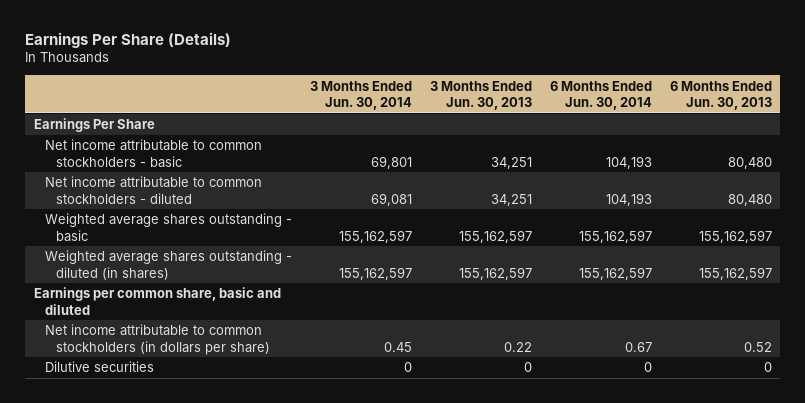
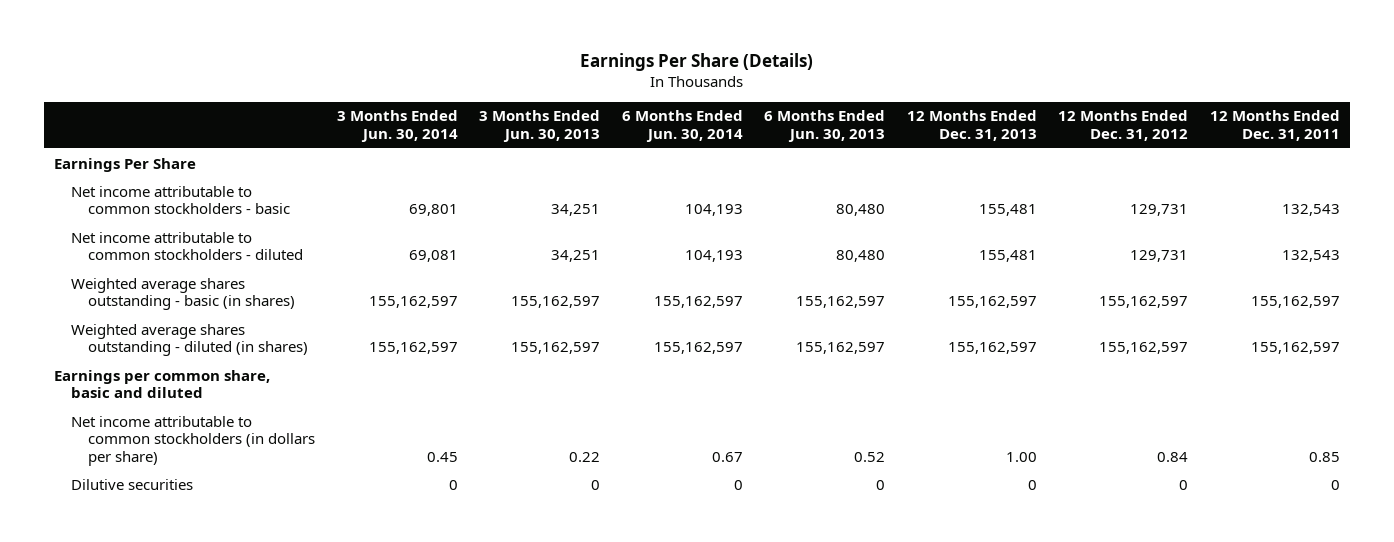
- | 3 Months Ended Jun. 30, 2014 | 3 Months Ended Jun. 30, 2013 | 6 Months Ended Jun. 30, 2014 | 6 Months Ended Jun. 30, 2013
+ | 3 Months Ended Jun. 30, 2014 | 3 Months Ended Jun. 30, 2013 | 6 Months Ended Jun. 30, 2014 | 6 Months Ended Jun. 30, 2013 | 12 Months Ended Dec. 31, 2013 | 12 Months Ended Dec. 31, 2012 | 12 Months Ended Dec. 31, 2011
- Weighted average shares outstanding - basic | 155,162,597 | 155,162,597 | 155,162,597 | 155,162,597
+ Weighted average shares outstanding - basic (in shares) | 155,162,597 | 155,162,597 | 155,162,597 | 155,162,597 | 155,162,597 | 155,162,597 | 155,162,597

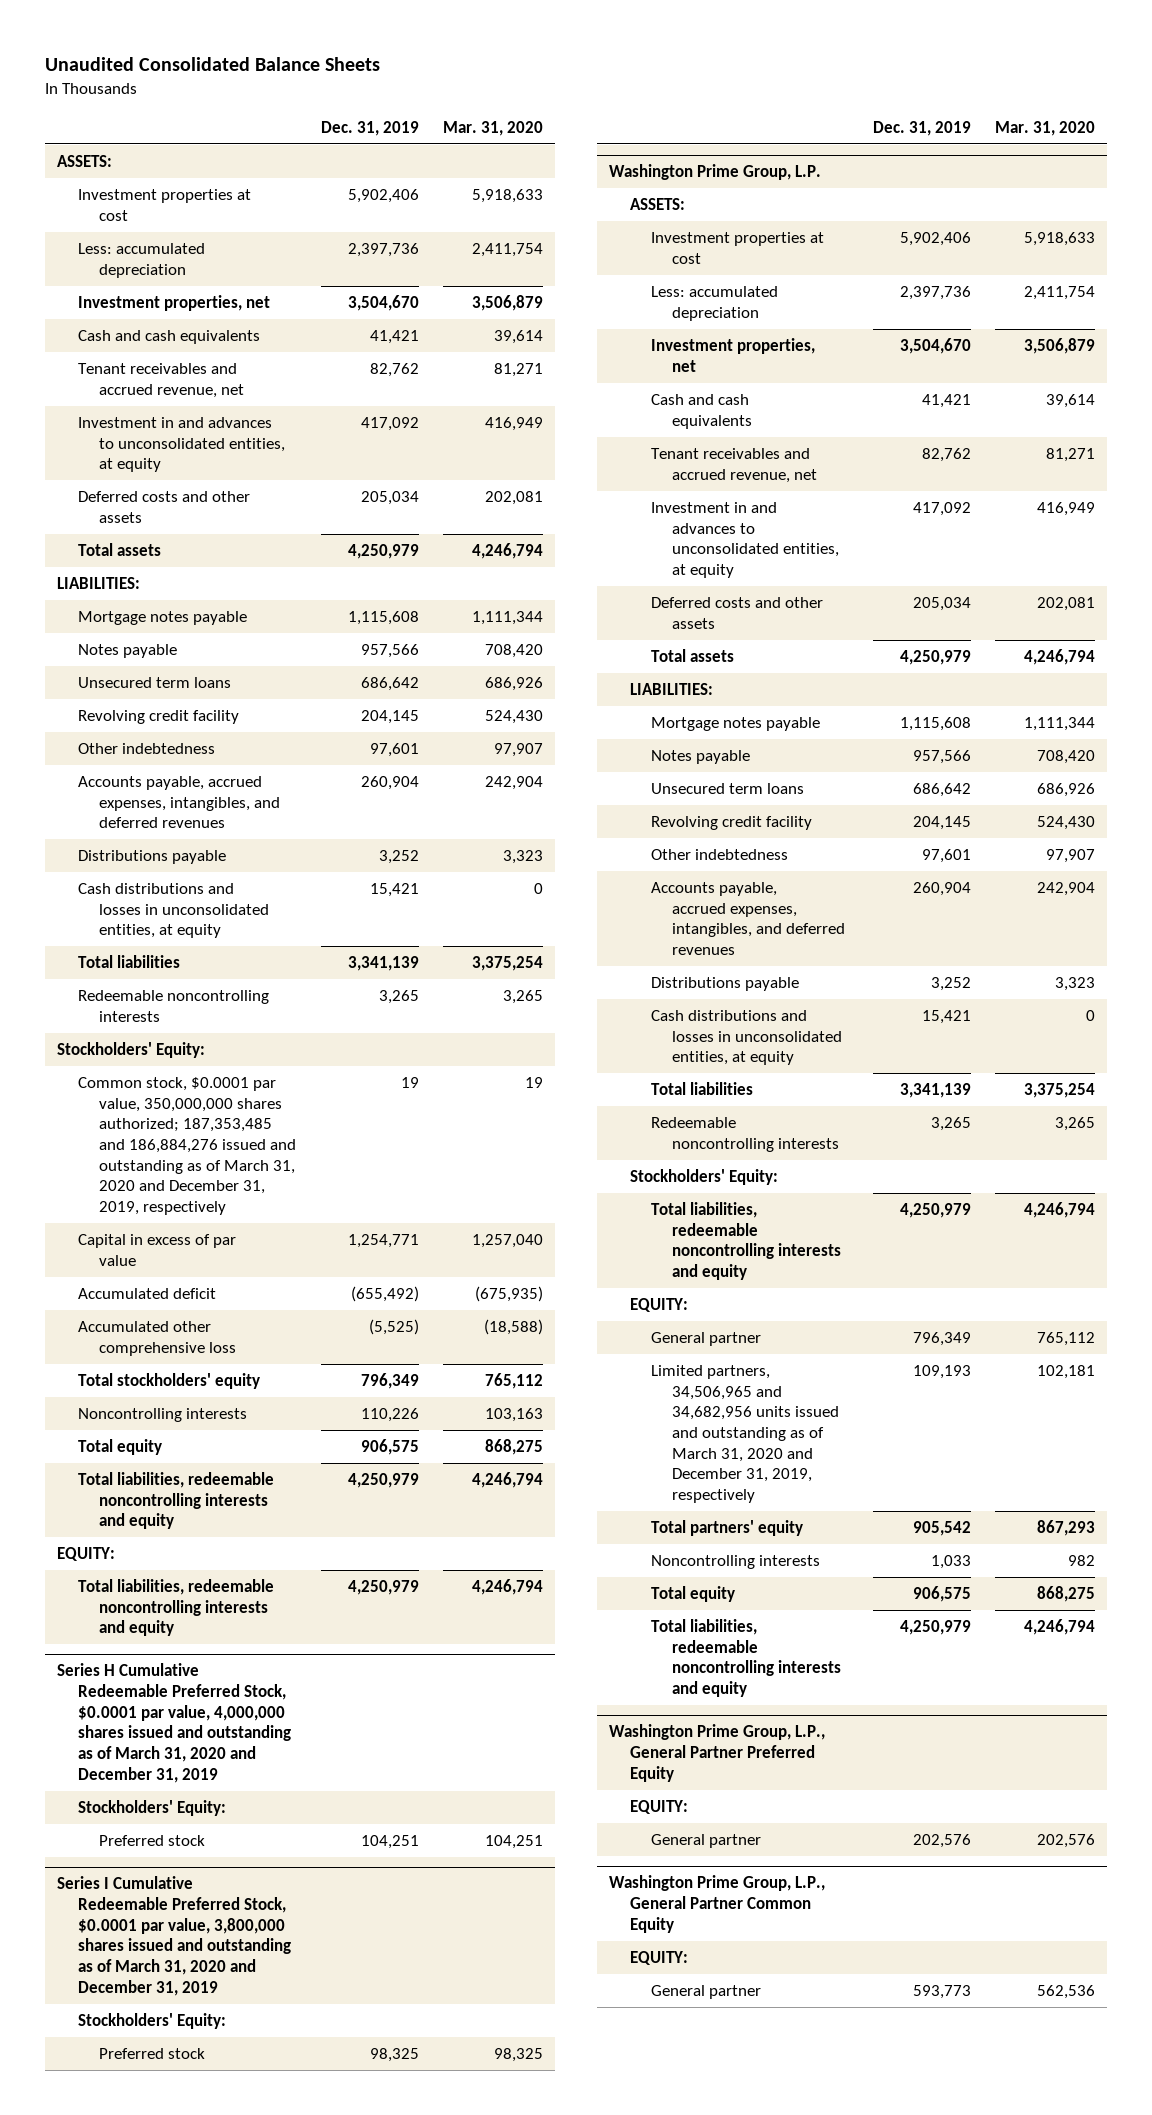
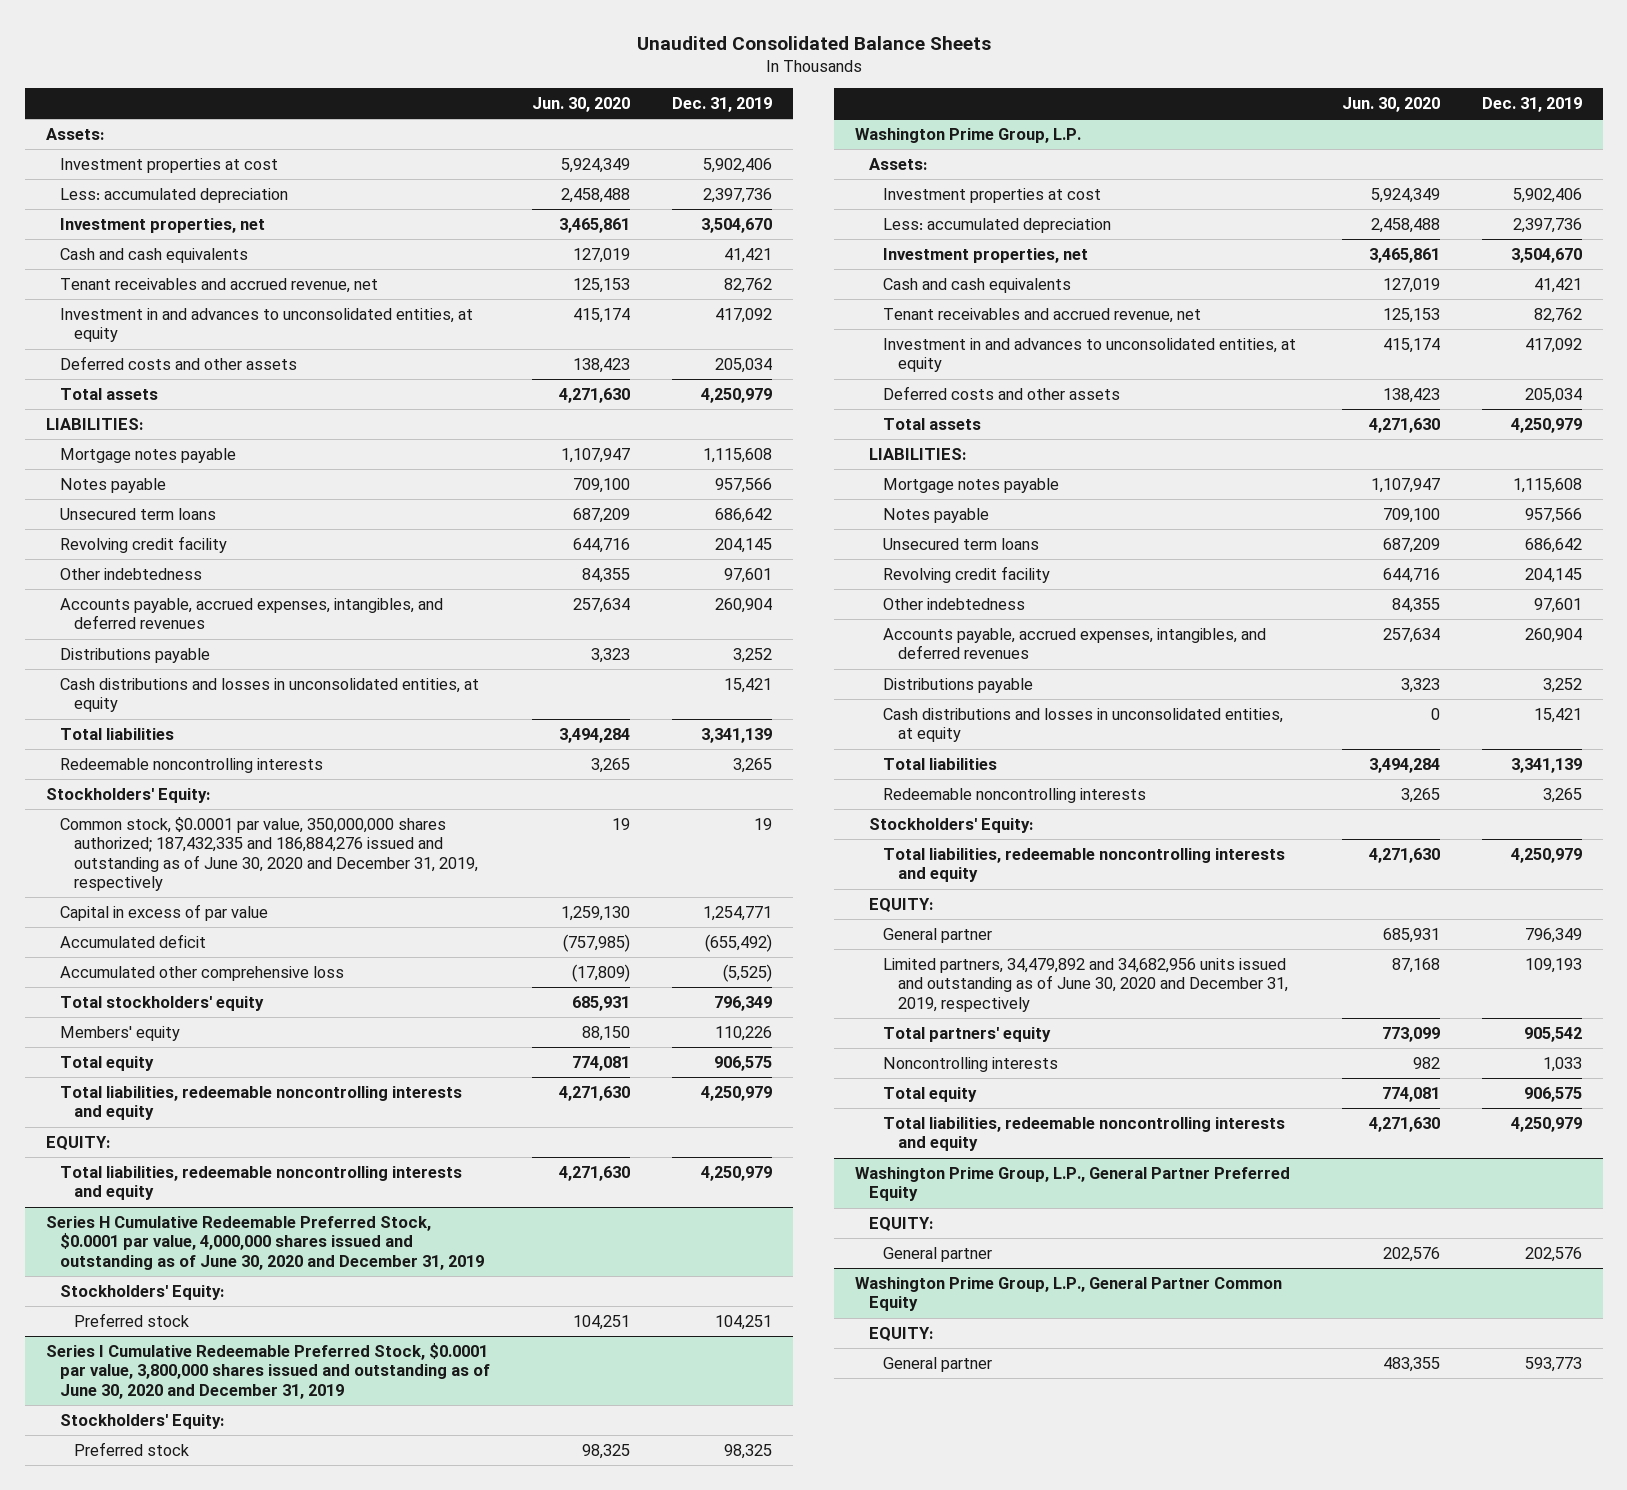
- | Dec. 31, 2019 | Mar. 31, 2020
+ | Jun. 30, 2020 | Dec. 31, 2019
- ASSETS:
+ Assets:
- Common stock, $0.0001 par value, 350,000,000 shares authorized; 187,353,485 and 186,884,276 issued and outstanding as of March 31, 2020 and December 31, 2019, respectively | 19 | 19
+ Common stock, $0.0001 par value, 350,000,000 shares authorized; 187,432,335 and 186,884,276 issued and outstanding as of June 30, 2020 and December 31, 2019, respectively | 19 | 19
- Noncontrolling interests | 110,226 | 103,163
+ Members' equity | 88,150 | 110,226
- Series H Cumulative Redeemable Preferred Stock, $0.0001 par value, 4,000,000 shares issued and outstanding as of March 31, 2020 and December 31, 2019
+ Series H Cumulative Redeemable Preferred Stock, $0.0001 par value, 4,000,000 shares issued and outstanding as of June 30, 2020 and December 31, 2019
- Series I Cumulative Redeemable Preferred Stock, $0.0001 par value, 3,800,000 shares issued and outstanding as of March 31, 2020 and December 31, 2019
+ Series I Cumulative Redeemable Preferred Stock, $0.0001 par value, 3,800,000 shares issued and outstanding as of June 30, 2020 and December 31, 2019
@ Washington Prime Group, L.P.
- ASSETS:
+ Assets:
- Limited partners, 34,506,965 and 34,682,956 units issued and outstanding as of March 31, 2020 and December 31, 2019, respectively | 109,193 | 102,181
+ Limited partners, 34,479,892 and 34,682,956 units issued and outstanding as of June 30, 2020 and December 31, 2019, respectively | 87,168 | 109,193

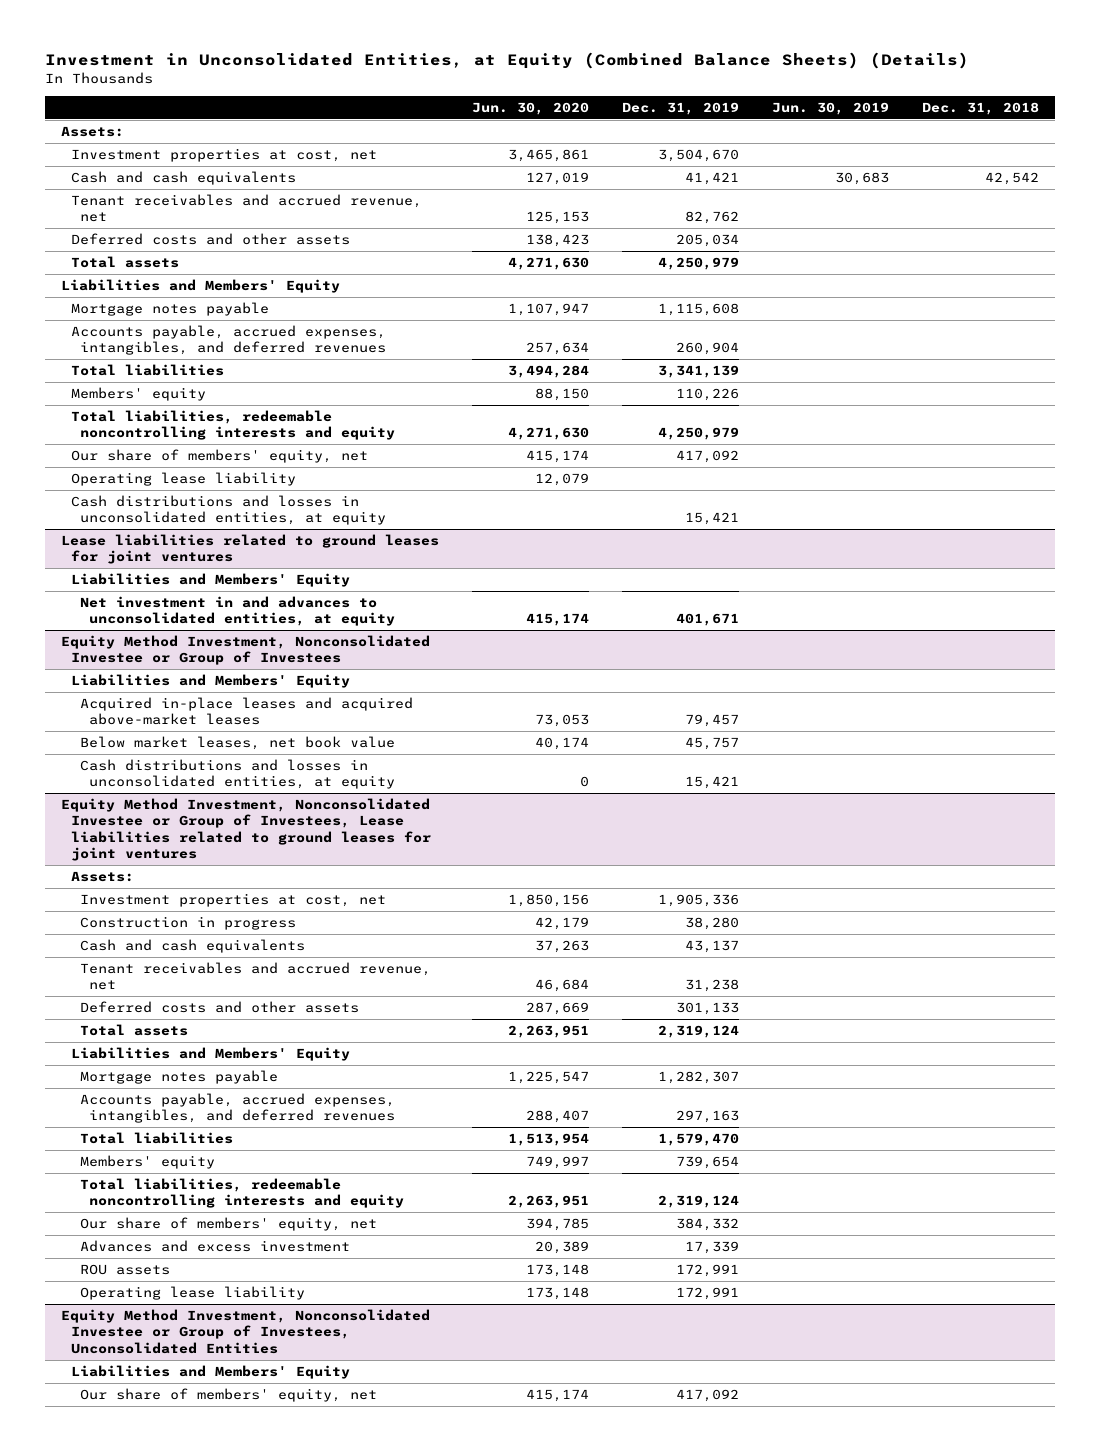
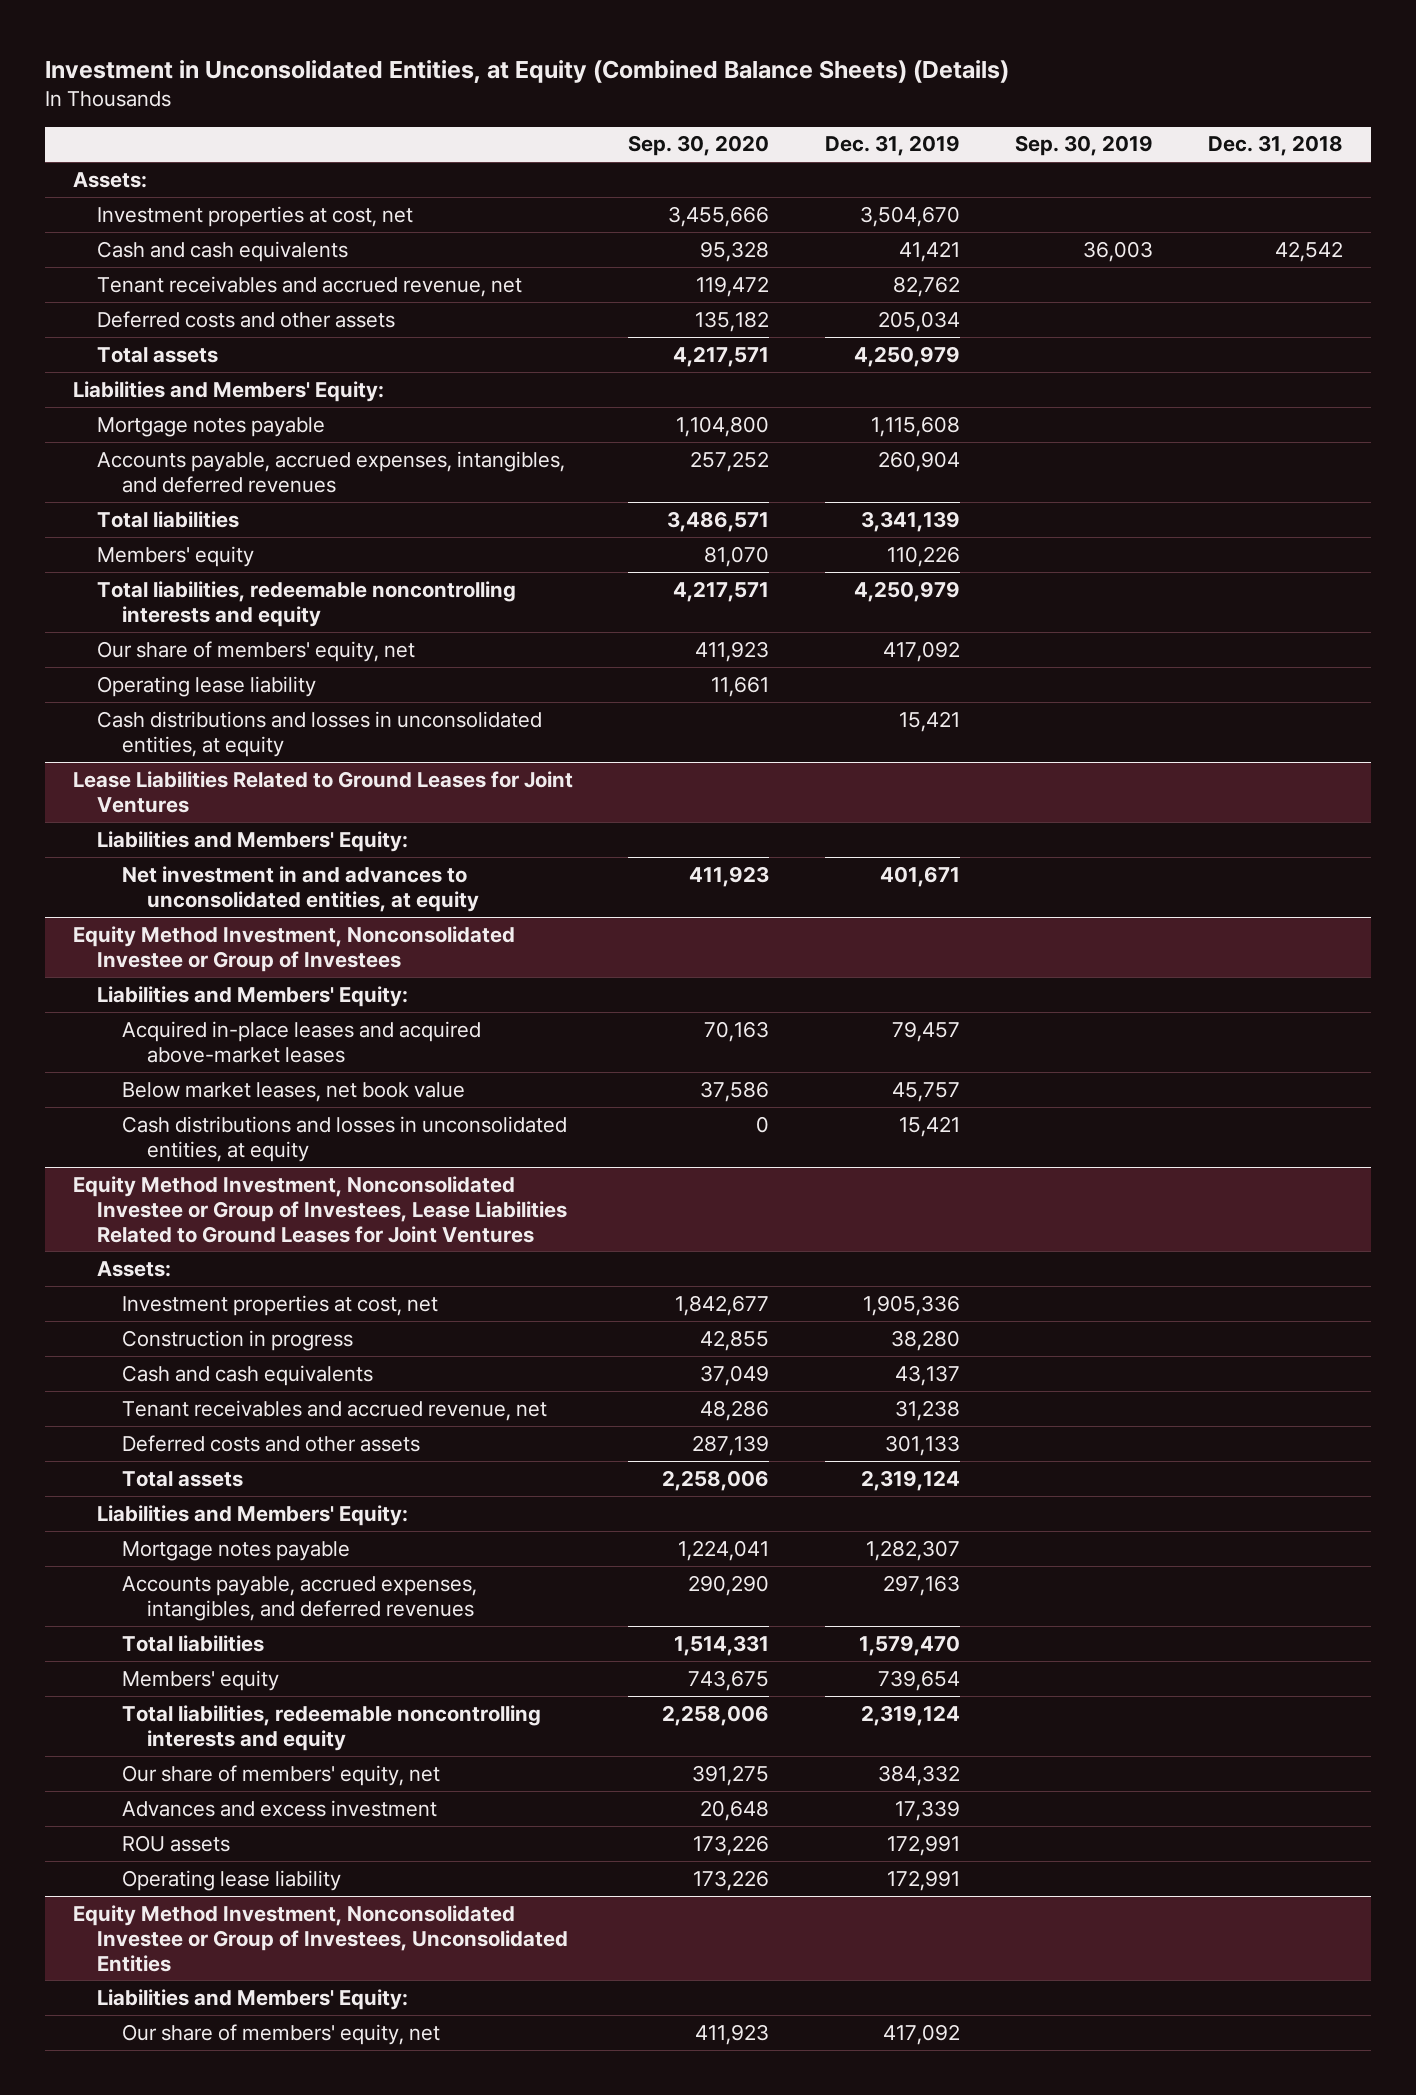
- | Jun. 30, 2020 | Dec. 31, 2019 | Jun. 30, 2019 | Dec. 31, 2018
+ | Sep. 30, 2020 | Dec. 31, 2019 | Sep. 30, 2019 | Dec. 31, 2018
- Liabilities and Members' Equity
+ Liabilities and Members' Equity:
- Lease liabilities related to ground leases for joint ventures
- Liabilities and Members' Equity
+ Lease Liabilities Related to Ground Leases for Joint Ventures
+ Liabilities and Members' Equity:
@ Equity Method Investment, Nonconsolidated Investee or Group of Investees
- Liabilities and Members' Equity
+ Liabilities and Members' Equity:
- Equity Method Investment, Nonconsolidated Investee or Group of Investees, Lease liabilities related to ground leases for joint ventures
+ Equity Method Investment, Nonconsolidated Investee or Group of Investees, Lease Liabilities Related to Ground Leases for Joint Ventures
- Liabilities and Members' Equity
+ Liabilities and Members' Equity:
@ Equity Method Investment, Nonconsolidated Investee or Group of Investees, Unconsolidated Entities
- Liabilities and Members' Equity
+ Liabilities and Members' Equity:

